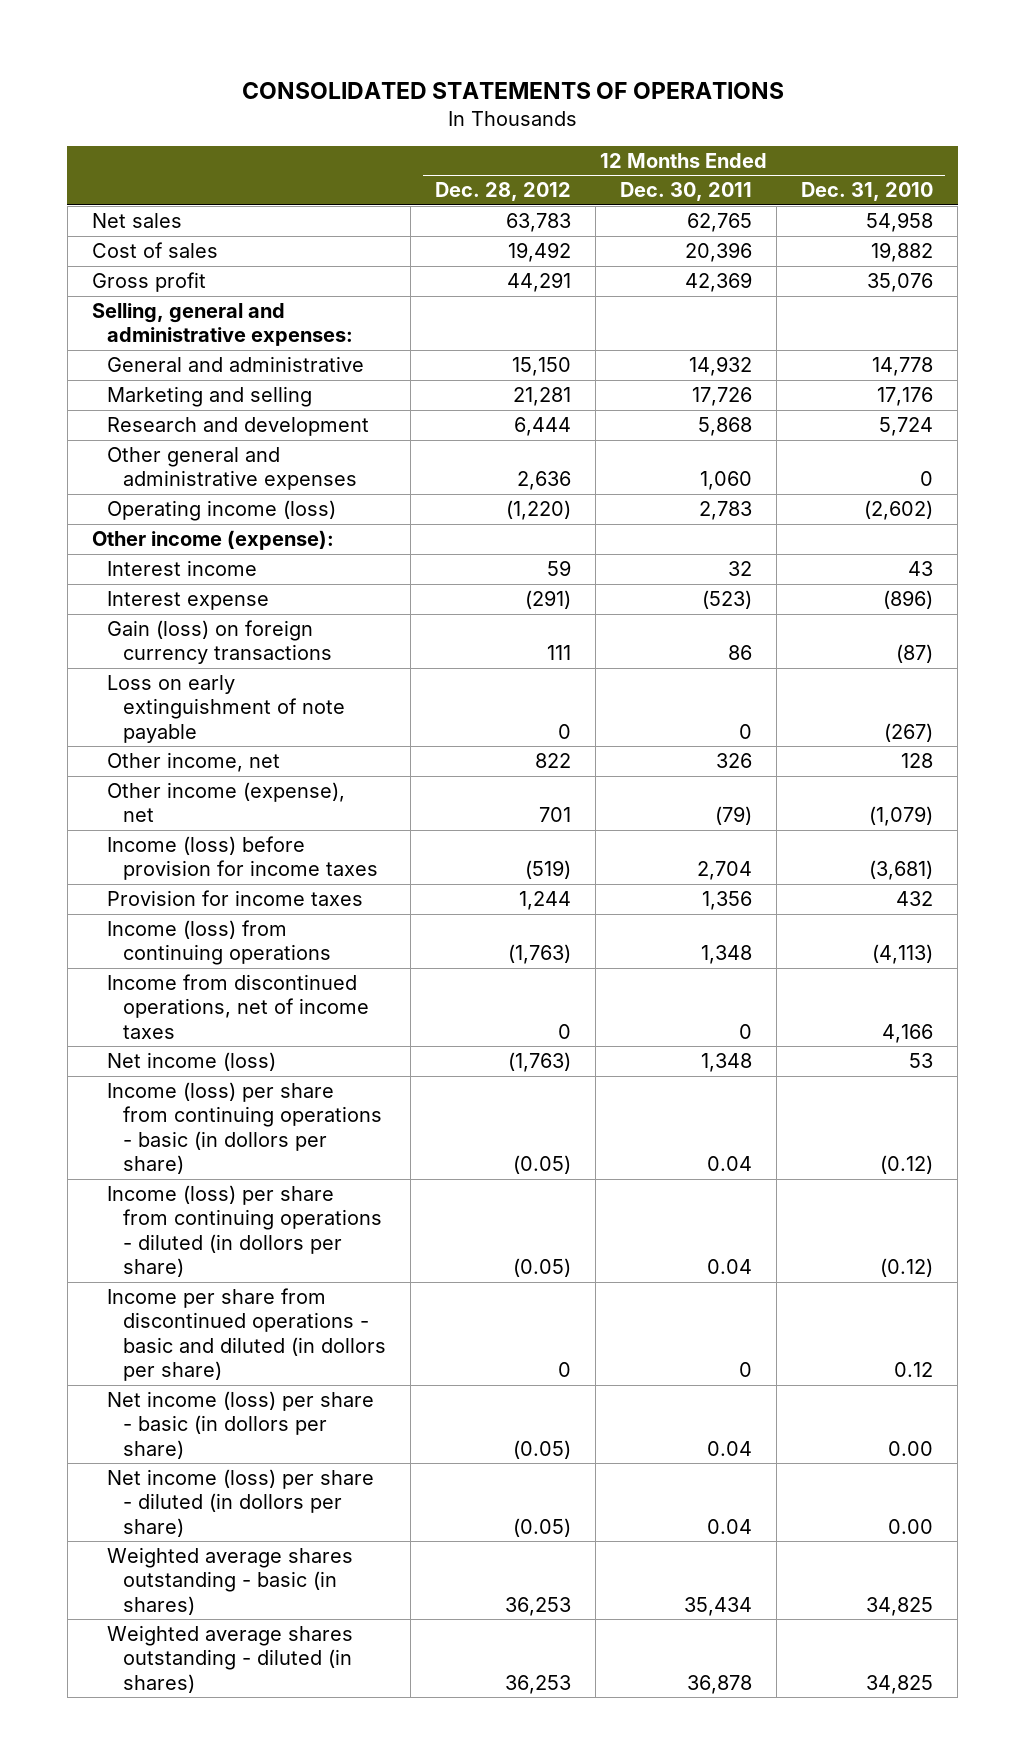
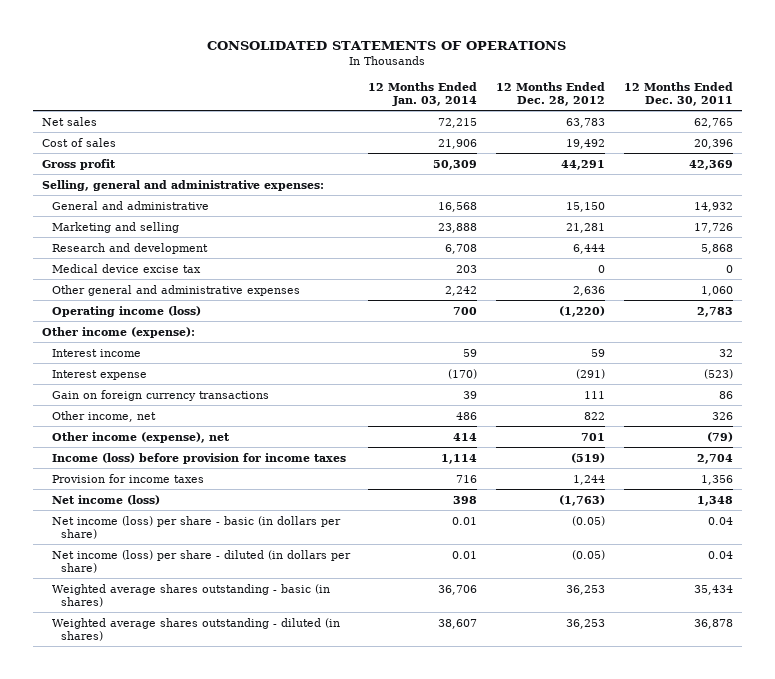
- | 12 Months Ended Dec. 28, 2012 | 12 Months Ended Dec. 30, 2011 | 12 Months Ended Dec. 31, 2010
+ | 12 Months Ended Jan. 03, 2014 | 12 Months Ended Dec. 28, 2012 | 12 Months Ended Dec. 30, 2011
+ Medical device excise tax | 203 | 0 | 0
- Gain (loss) on foreign currency transactions | 111 | 86 | (87)
- Loss on early extinguishment of note payable | 0 | 0 | (267)
+ Gain on foreign currency transactions | 39 | 111 | 86
- Income (loss) from continuing operations | (1,763) | 1,348 | (4,113)
- Income from discontinued operations, net of income taxes | 0 | 0 | 4,166
- Income (loss) per share from continuing operations - basic (in dollors per share) | (0.05) | 0.04 | (0.12)
- Income (loss) per share from continuing operations - diluted (in dollors per share) | (0.05) | 0.04 | (0.12)
- Income per share from discontinued operations - basic and diluted (in dollors per share) | 0 | 0 | 0.12
- Net income (loss) per share - basic (in dollors per share) | (0.05) | 0.04 | 0.00
- Net income (loss) per share - diluted (in dollors per share) | (0.05) | 0.04 | 0.00
+ Net income (loss) per share - basic (in dollars per share) | 0.01 | (0.05) | 0.04
+ Net income (loss) per share - diluted (in dollars per share) | 0.01 | (0.05) | 0.04

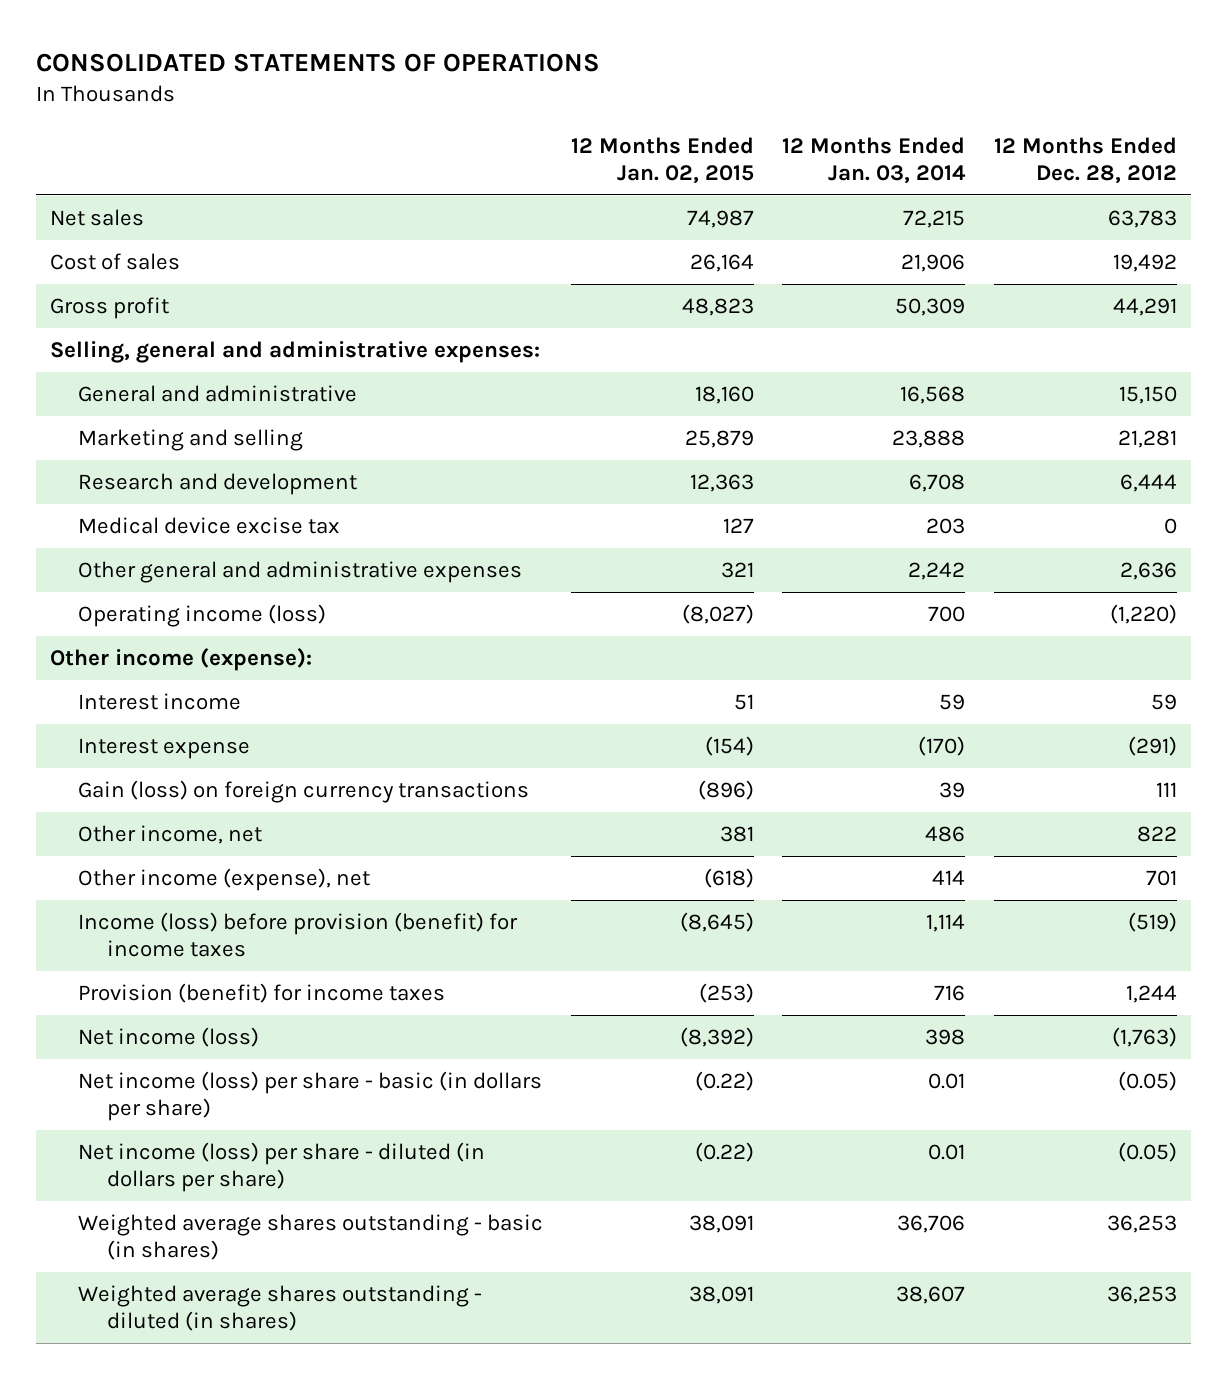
- | 12 Months Ended Jan. 03, 2014 | 12 Months Ended Dec. 28, 2012 | 12 Months Ended Dec. 30, 2011
+ | 12 Months Ended Jan. 02, 2015 | 12 Months Ended Jan. 03, 2014 | 12 Months Ended Dec. 28, 2012
- Gain on foreign currency transactions | 39 | 111 | 86
+ Gain (loss) on foreign currency transactions | (896) | 39 | 111
- Income (loss) before provision for income taxes | 1,114 | (519) | 2,704
- Provision for income taxes | 716 | 1,244 | 1,356
+ Income (loss) before provision (benefit) for income taxes | (8,645) | 1,114 | (519)
+ Provision (benefit) for income taxes | (253) | 716 | 1,244

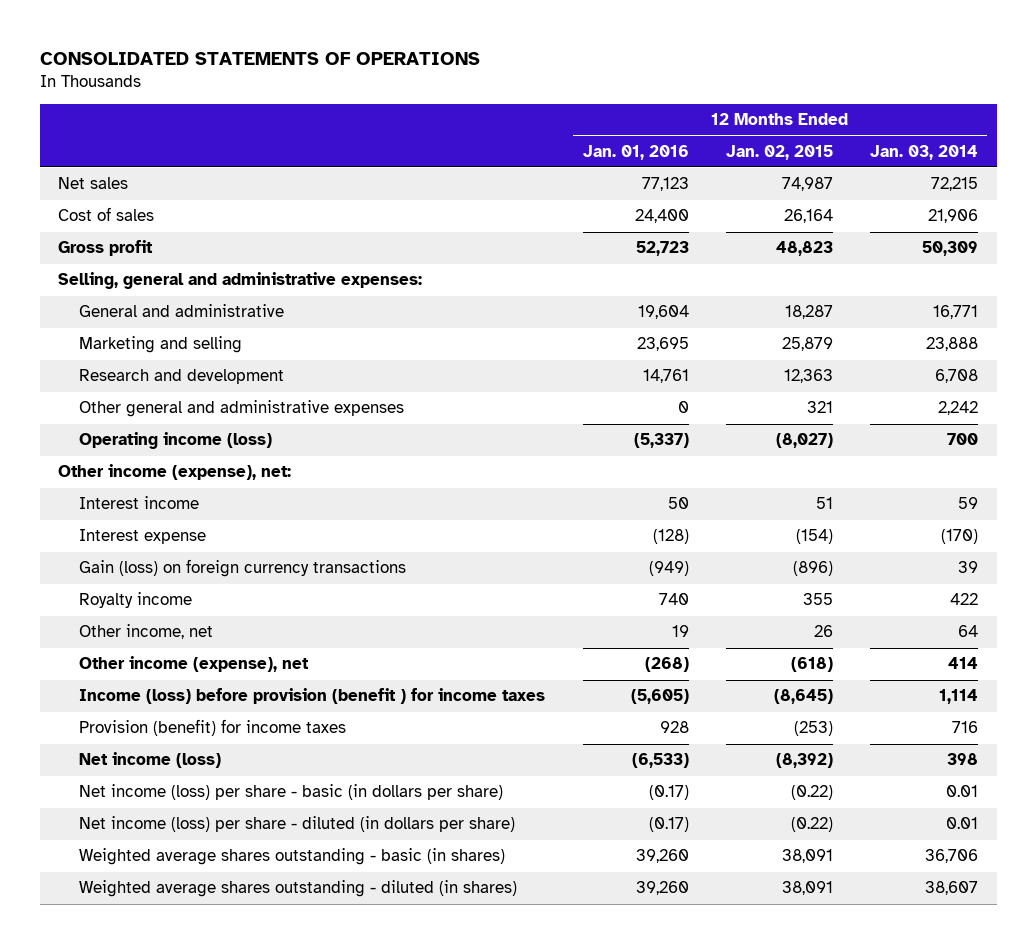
- | 12 Months Ended Jan. 02, 2015 | 12 Months Ended Jan. 03, 2014 | 12 Months Ended Dec. 28, 2012
+ | 12 Months Ended Jan. 01, 2016 | 12 Months Ended Jan. 02, 2015 | 12 Months Ended Jan. 03, 2014
- General and administrative | 18,160 | 16,568 | 15,150
+ General and administrative | 19,604 | 18,287 | 16,771
- Medical device excise tax | 127 | 203 | 0
- Other income (expense):
+ Other income (expense), net:
- Other income, net | 381 | 486 | 822
+ Royalty income | 740 | 355 | 422
+ Other income, net | 19 | 26 | 64
- Income (loss) before provision (benefit) for income taxes | (8,645) | 1,114 | (519)
+ Income (loss) before provision (benefit ) for income taxes | (5,605) | (8,645) | 1,114

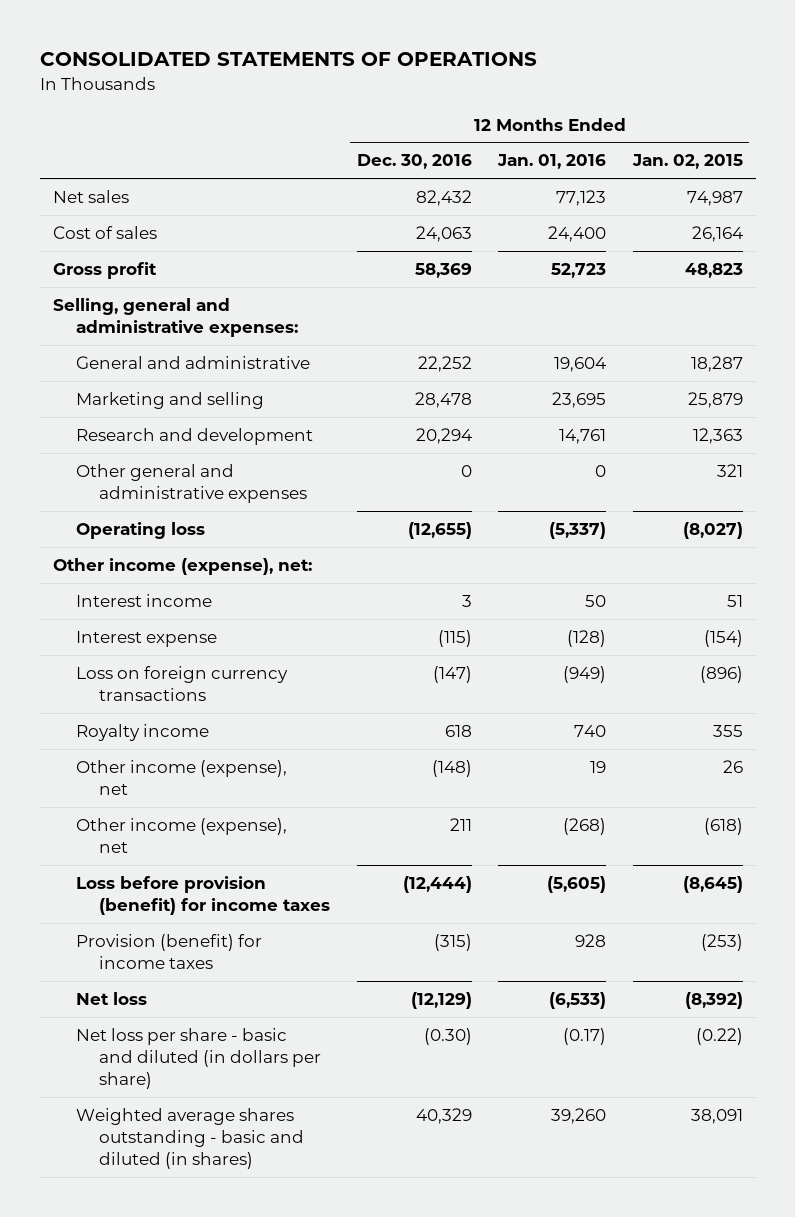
- | 12 Months Ended Jan. 01, 2016 | 12 Months Ended Jan. 02, 2015 | 12 Months Ended Jan. 03, 2014
+ | 12 Months Ended Dec. 30, 2016 | 12 Months Ended Jan. 01, 2016 | 12 Months Ended Jan. 02, 2015
- Operating income (loss) | (5,337) | (8,027) | 700
+ Operating loss | (12,655) | (5,337) | (8,027)
- Gain (loss) on foreign currency transactions | (949) | (896) | 39
+ Loss on foreign currency transactions | (147) | (949) | (896)
- Other income, net | 19 | 26 | 64
+ Other income (expense), net | (148) | 19 | 26
- Income (loss) before provision (benefit ) for income taxes | (5,605) | (8,645) | 1,114
+ Loss before provision (benefit) for income taxes | (12,444) | (5,605) | (8,645)
- Net income (loss) | (6,533) | (8,392) | 398
- Net income (loss) per share - basic (in dollars per share) | (0.17) | (0.22) | 0.01
- Net income (loss) per share - diluted (in dollars per share) | (0.17) | (0.22) | 0.01
- Weighted average shares outstanding - basic (in shares) | 39,260 | 38,091 | 36,706
- Weighted average shares outstanding - diluted (in shares) | 39,260 | 38,091 | 38,607
+ Net loss | (12,129) | (6,533) | (8,392)
+ Net loss per share - basic and diluted (in dollars per share) | (0.30) | (0.17) | (0.22)
+ Weighted average shares outstanding - basic and diluted (in shares) | 40,329 | 39,260 | 38,091

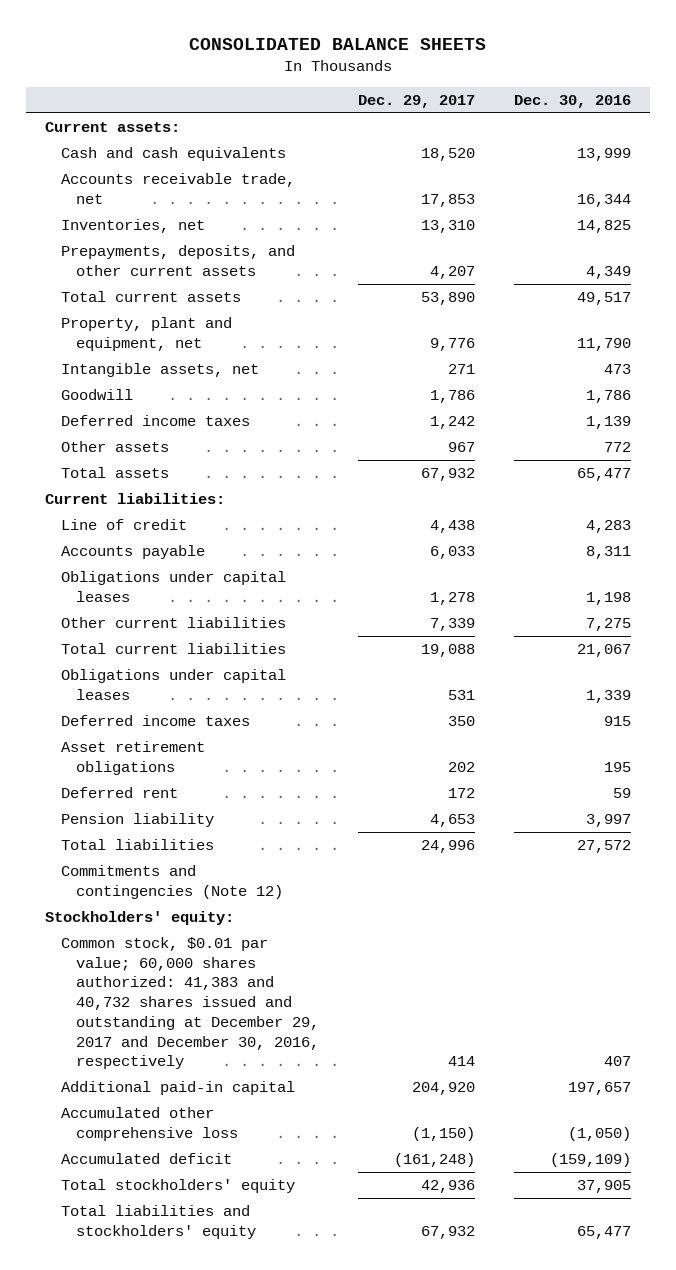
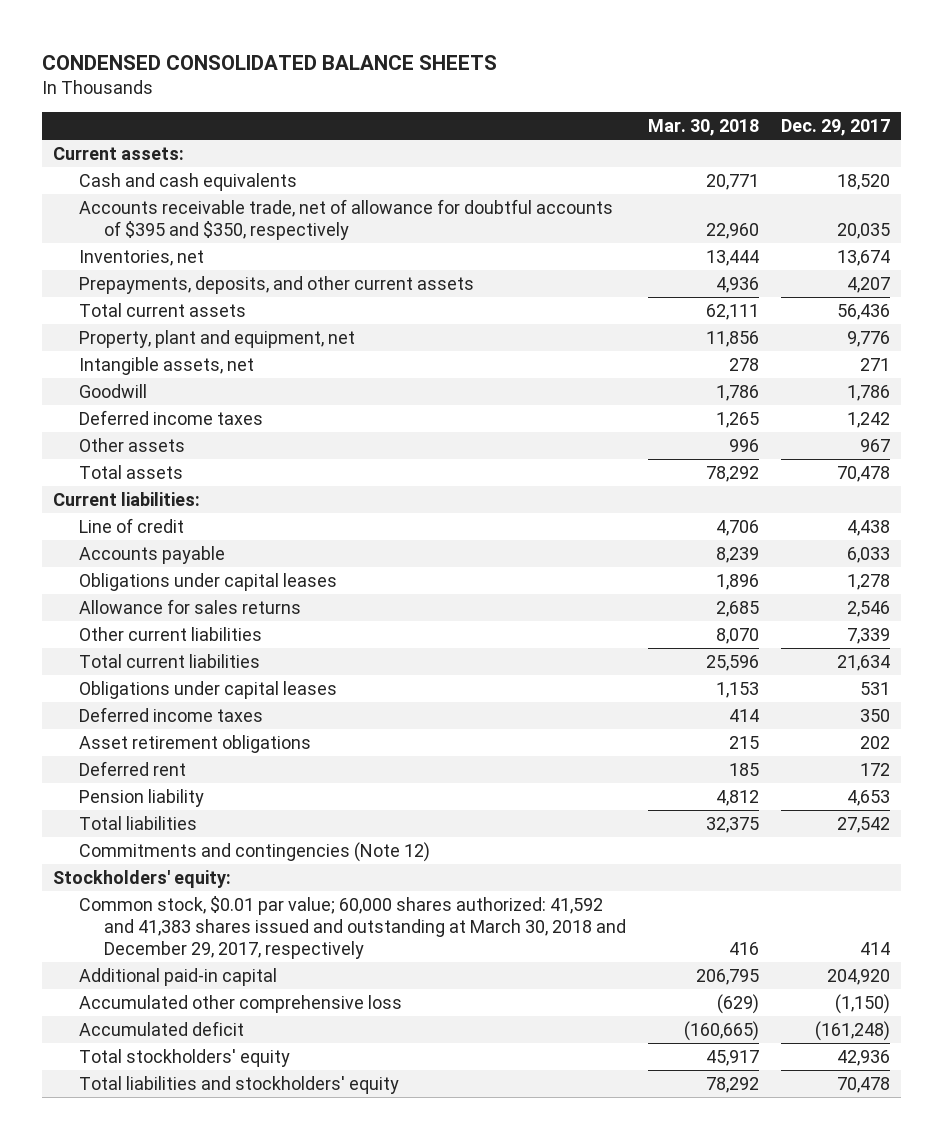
- CONSOLIDATED BALANCE SHEETS
+ CONDENSED CONSOLIDATED BALANCE SHEETS
- | Dec. 29, 2017 | Dec. 30, 2016
+ | Mar. 30, 2018 | Dec. 29, 2017
- Accounts receivable trade, net | 17,853 | 16,344
- Inventories, net | 13,310 | 14,825
+ Accounts receivable trade, net of allowance for doubtful accounts of $395 and $350, respectively | 22,960 | 20,035
+ Inventories, net | 13,444 | 13,674
- Total current assets | 53,890 | 49,517
+ Total current assets | 62,111 | 56,436
- Total assets | 67,932 | 65,477
+ Total assets | 78,292 | 70,478
+ Allowance for sales returns | 2,685 | 2,546
- Total current liabilities | 19,088 | 21,067
+ Total current liabilities | 25,596 | 21,634
- Total liabilities | 24,996 | 27,572
+ Total liabilities | 32,375 | 27,542
- Common stock, $0.01 par value; 60,000 shares authorized: 41,383 and 40,732 shares issued and outstanding at December 29, 2017 and December 30, 2016, respectively | 414 | 407
+ Common stock, $0.01 par value; 60,000 shares authorized: 41,592 and 41,383 shares issued and outstanding at March 30, 2018 and December 29, 2017, respectively | 416 | 414
- Total liabilities and stockholders' equity | 67,932 | 65,477
+ Total liabilities and stockholders' equity | 78,292 | 70,478

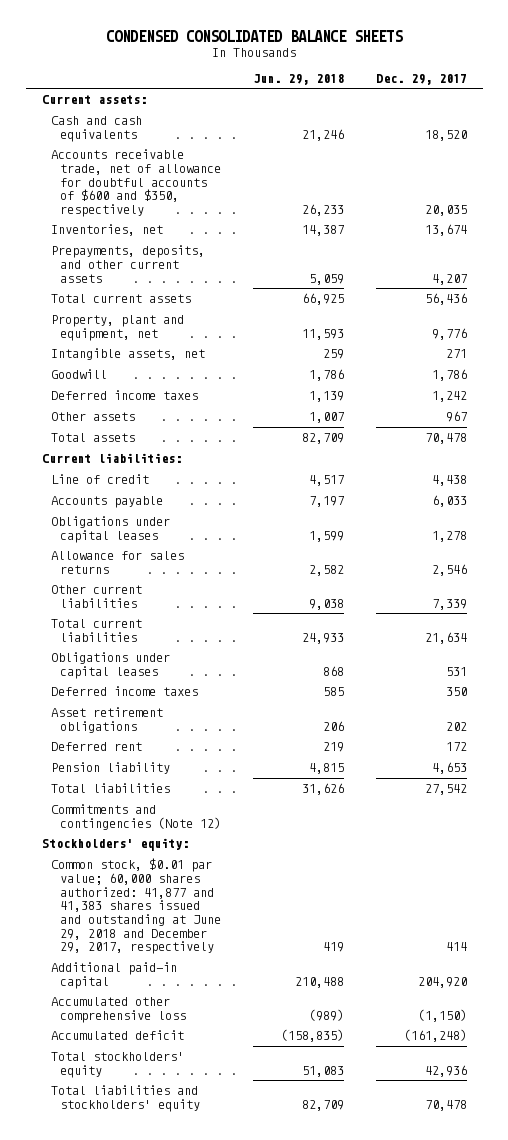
- | Mar. 30, 2018 | Dec. 29, 2017
+ | Jun. 29, 2018 | Dec. 29, 2017
- Accounts receivable trade, net of allowance for doubtful accounts of $395 and $350, respectively | 22,960 | 20,035
+ Accounts receivable trade, net of allowance for doubtful accounts of $600 and $350, respectively | 26,233 | 20,035
- Common stock, $0.01 par value; 60,000 shares authorized: 41,592 and 41,383 shares issued and outstanding at March 30, 2018 and December 29, 2017, respectively | 416 | 414
+ Common stock, $0.01 par value; 60,000 shares authorized: 41,877 and 41,383 shares issued and outstanding at June 29, 2018 and December 29, 2017, respectively | 419 | 414

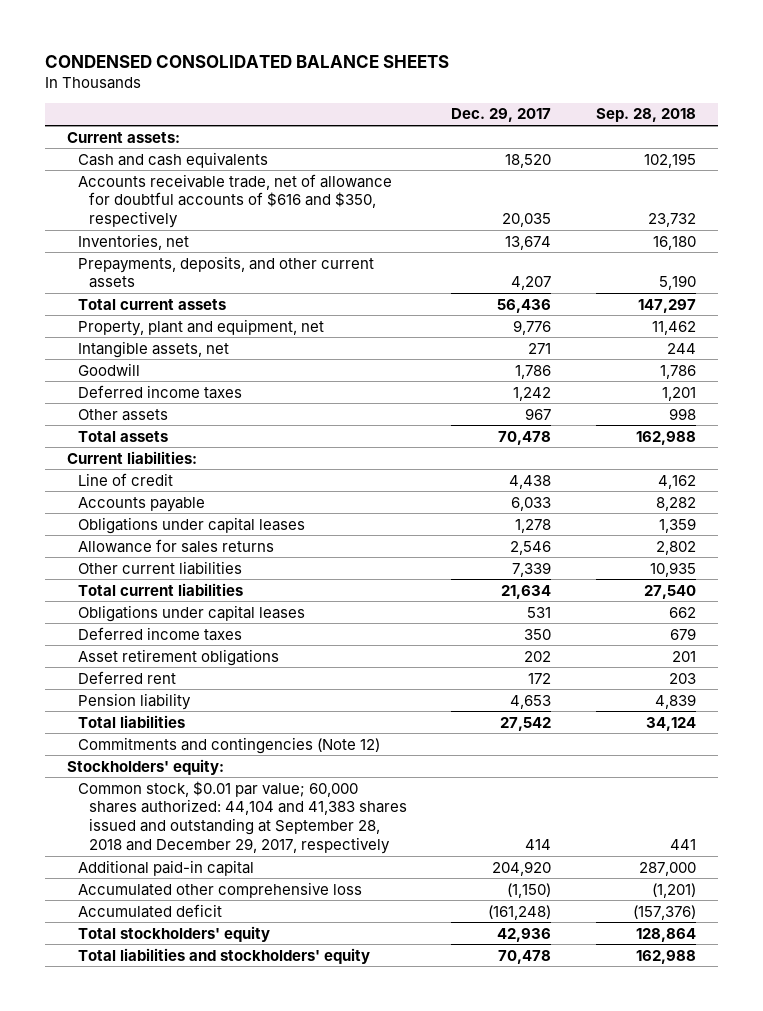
- | Jun. 29, 2018 | Dec. 29, 2017
+ | Dec. 29, 2017 | Sep. 28, 2018
- Accounts receivable trade, net of allowance for doubtful accounts of $600 and $350, respectively | 26,233 | 20,035
+ Accounts receivable trade, net of allowance for doubtful accounts of $616 and $350, respectively | 20,035 | 23,732
- Common stock, $0.01 par value; 60,000 shares authorized: 41,877 and 41,383 shares issued and outstanding at June 29, 2018 and December 29, 2017, respectively | 419 | 414
+ Common stock, $0.01 par value; 60,000 shares authorized: 44,104 and 41,383 shares issued and outstanding at September 28, 2018 and December 29, 2017, respectively | 414 | 441

